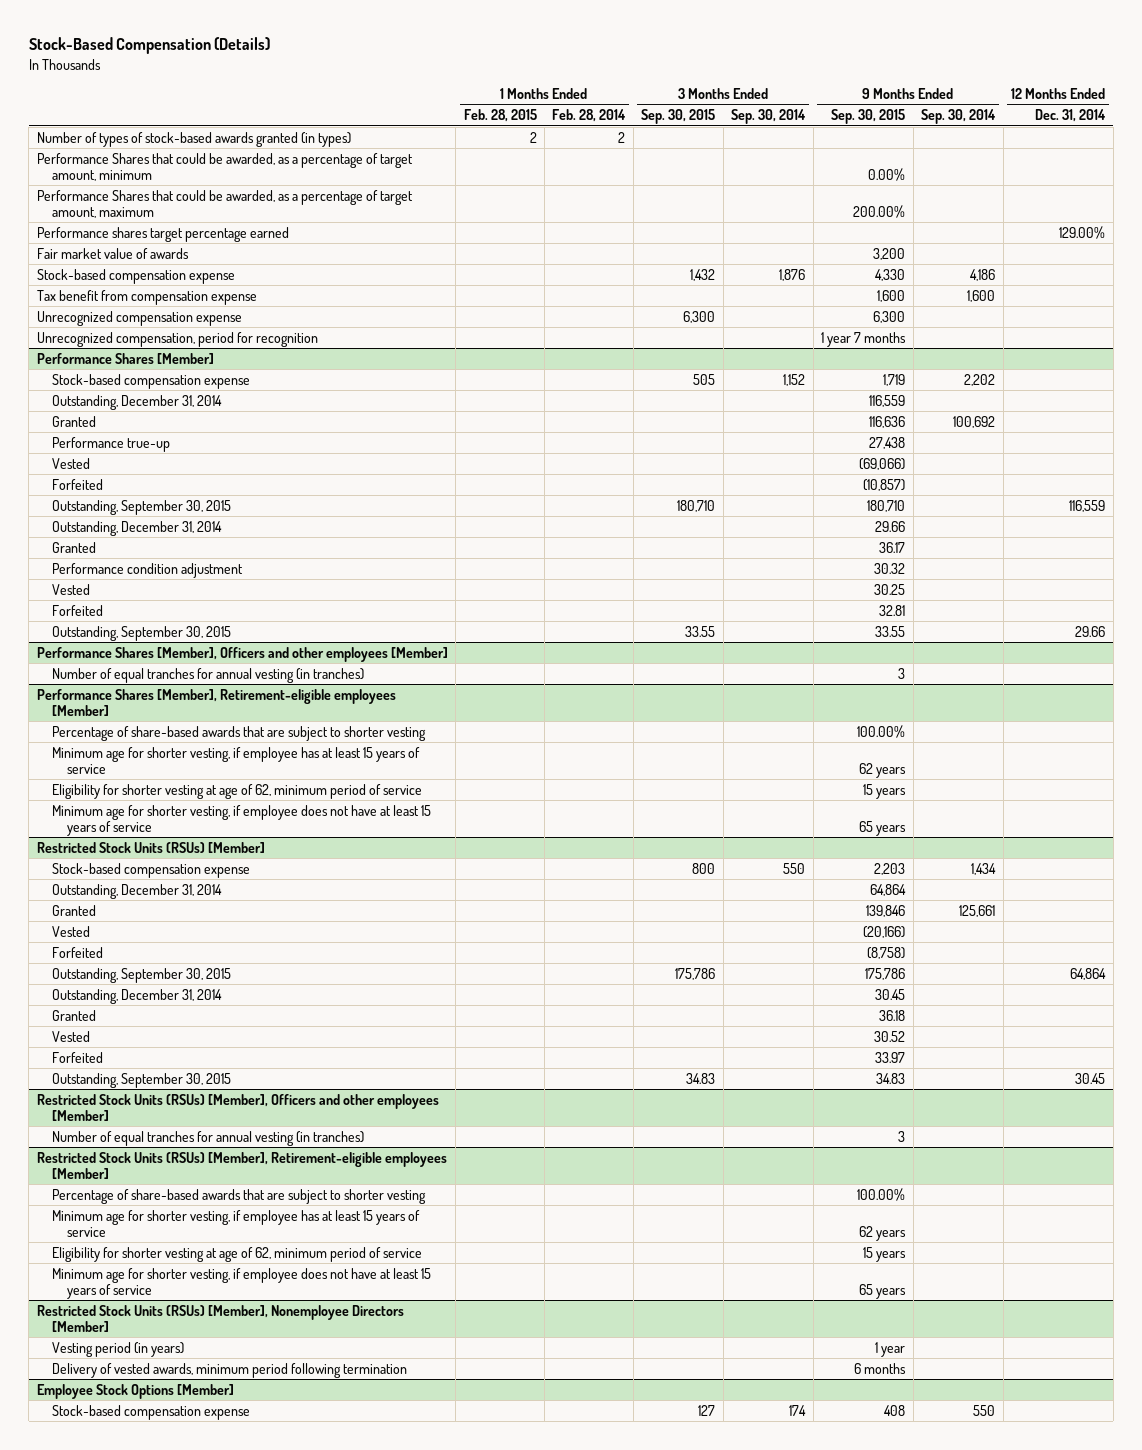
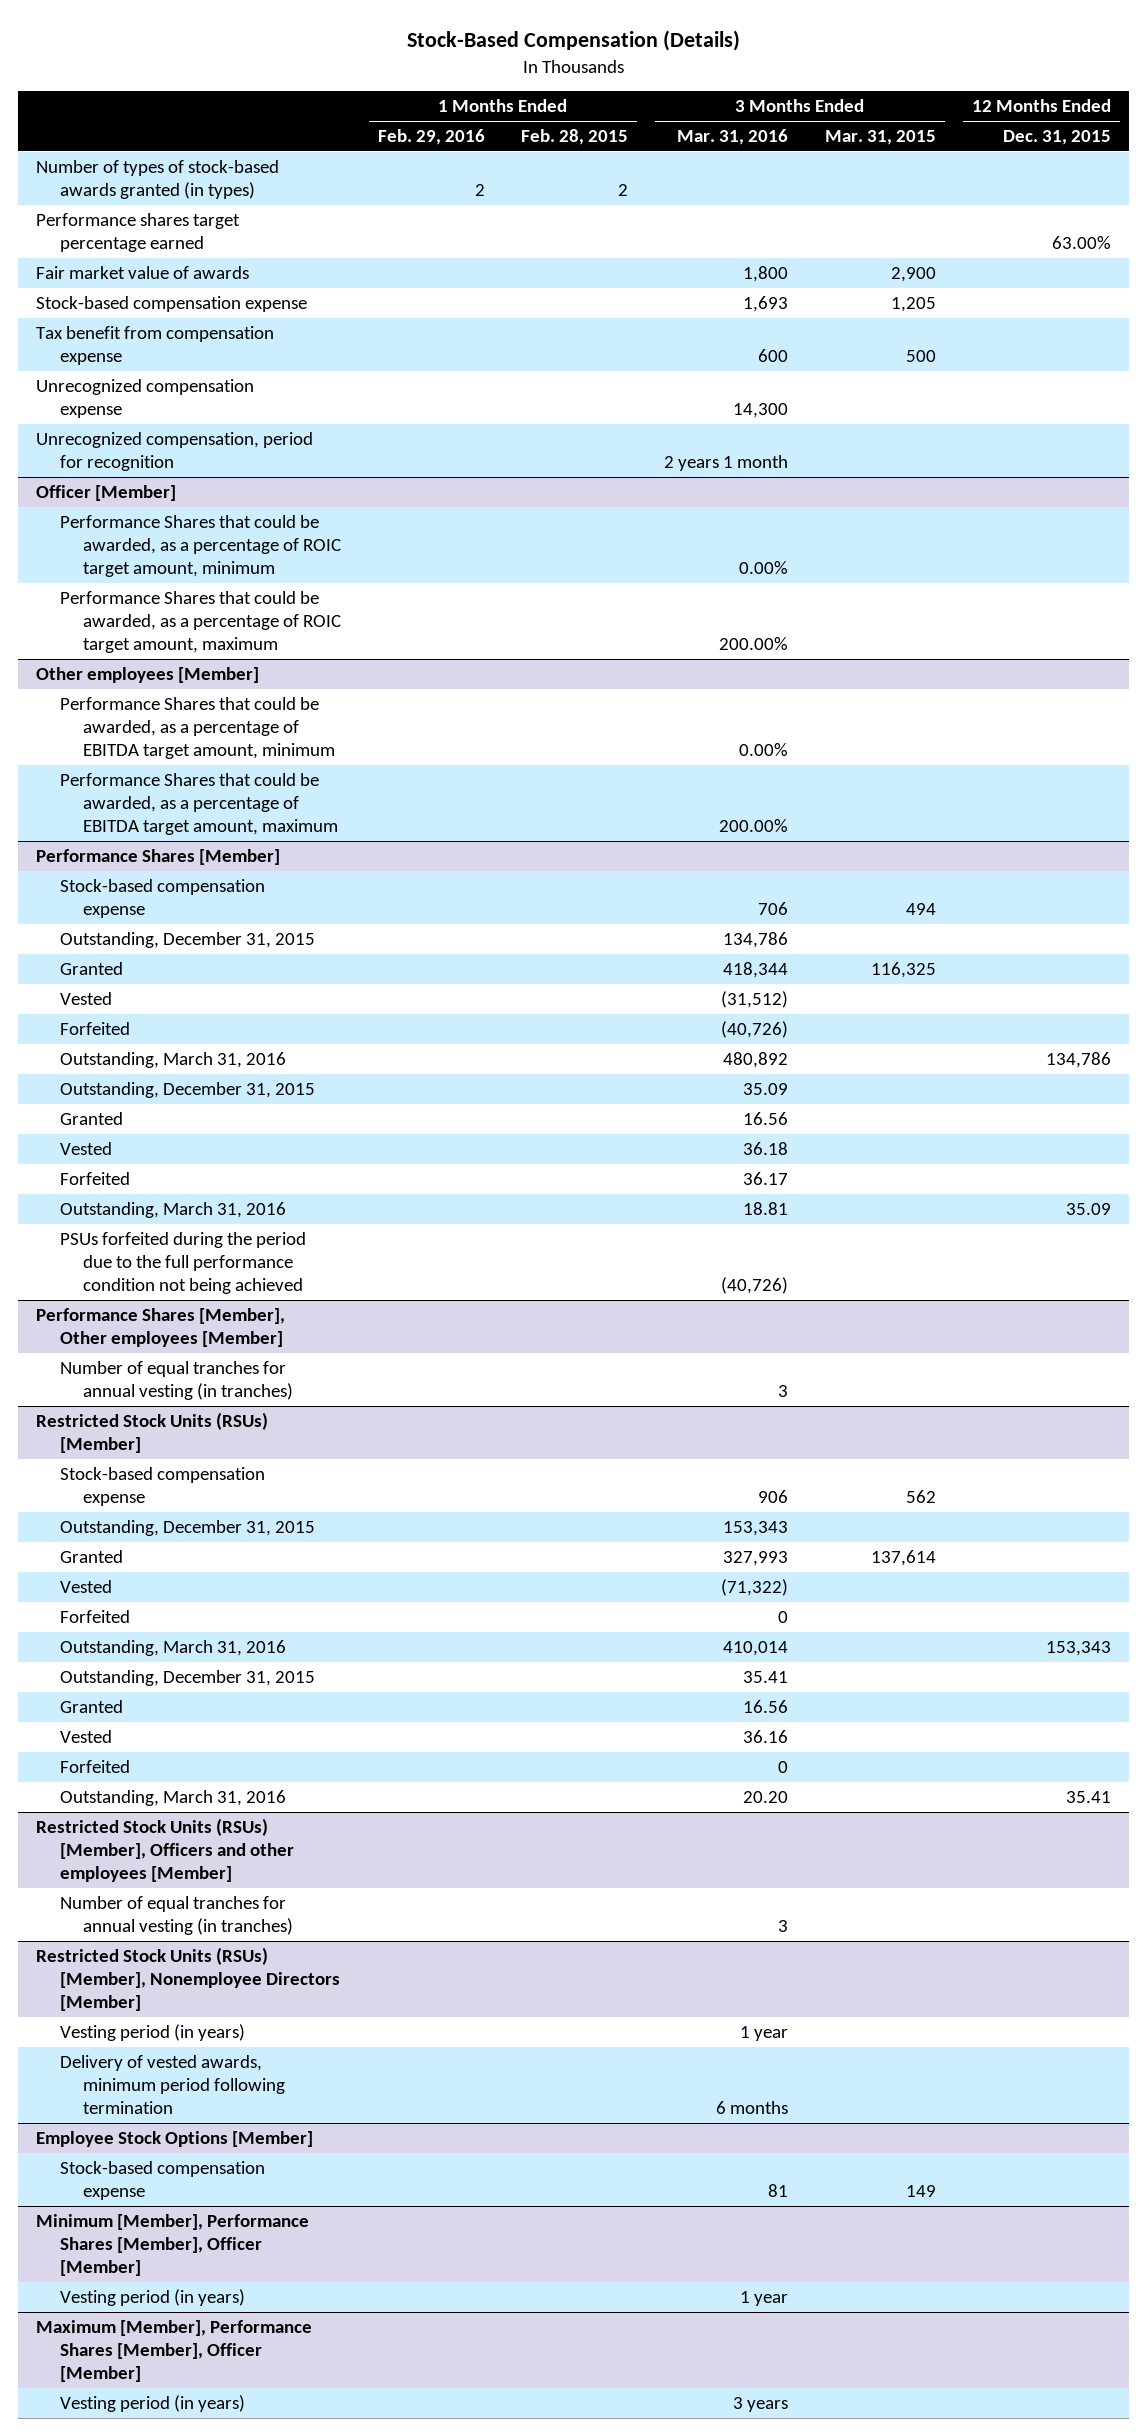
- | 1 Months Ended Feb. 28, 2015 | 1 Months Ended Feb. 28, 2014 | 3 Months Ended Sep. 30, 2015 | 3 Months Ended Sep. 30, 2014 | 9 Months Ended Sep. 30, 2015 | 9 Months Ended Sep. 30, 2014 | 12 Months Ended Dec. 31, 2014
+ | 1 Months Ended Feb. 29, 2016 | 1 Months Ended Feb. 28, 2015 | 3 Months Ended Mar. 31, 2016 | 3 Months Ended Mar. 31, 2015 | 12 Months Ended Dec. 31, 2015
- Performance Shares that could be awarded, as a percentage of target amount, minimum | | | | | 0.00% | |
- Performance Shares that could be awarded, as a percentage of target amount, maximum | | | | | 200.00% | |
+ Officer [Member]
+ Performance Shares that could be awarded, as a percentage of ROIC target amount, minimum | | | 0.00% | |
+ Performance Shares that could be awarded, as a percentage of ROIC target amount, maximum | | | 200.00% | |
+ Other employees [Member]
+ Performance Shares that could be awarded, as a percentage of EBITDA target amount, minimum | | | 0.00% | |
+ Performance Shares that could be awarded, as a percentage of EBITDA target amount, maximum | | | 200.00% | |
@ Performance Shares [Member]
- Outstanding, December 31, 2014 | | | | | 116,559 | |
+ Outstanding, December 31, 2015 | | | 134,786 | |
- Performance true-up | | | | | 27,438 | |
- Outstanding, September 30, 2015 | | | 180,710 | | 180,710 | | 116,559
- Outstanding, December 31, 2014 | | | | | 29.66 | |
+ Outstanding, March 31, 2016 | | | 480,892 | | 134,786
+ Outstanding, December 31, 2015 | | | 35.09 | |
- Performance condition adjustment | | | | | 30.32 | |
- Outstanding, September 30, 2015 | | | 33.55 | | 33.55 | | 29.66
- Performance Shares [Member], Officers and other employees [Member]
@ Performance Shares [Member]
+ Outstanding, March 31, 2016 | | | 18.81 | | 35.09
+ PSUs forfeited during the period due to the full performance condition not being achieved | | | (40,726) | |
+ Performance Shares [Member], Other employees [Member]
- Performance Shares [Member], Retirement-eligible employees [Member]
- Percentage of share-based awards that are subject to shorter vesting | | | | | 100.00% | |
- Minimum age for shorter vesting, if employee has at least 15 years of service | | | | | 62 years | |
- Eligibility for shorter vesting at age of 62, minimum period of service | | | | | 15 years | |
- Minimum age for shorter vesting, if employee does not have at least 15 years of service | | | | | 65 years | |
@ Restricted Stock Units (RSUs) [Member]
- Outstanding, December 31, 2014 | | | | | 64,864 | |
+ Outstanding, December 31, 2015 | | | 153,343 | |
- Outstanding, September 30, 2015 | | | 175,786 | | 175,786 | | 64,864
- Outstanding, December 31, 2014 | | | | | 30.45 | |
+ Outstanding, March 31, 2016 | | | 410,014 | | 153,343
+ Outstanding, December 31, 2015 | | | 35.41 | |
- Outstanding, September 30, 2015 | | | 34.83 | | 34.83 | | 30.45
+ Outstanding, March 31, 2016 | | | 20.20 | | 35.41
- Restricted Stock Units (RSUs) [Member], Retirement-eligible employees [Member]
- Percentage of share-based awards that are subject to shorter vesting | | | | | 100.00% | |
- Minimum age for shorter vesting, if employee has at least 15 years of service | | | | | 62 years | |
- Eligibility for shorter vesting at age of 62, minimum period of service | | | | | 15 years | |
- Minimum age for shorter vesting, if employee does not have at least 15 years of service | | | | | 65 years | |
+ Minimum [Member], Performance Shares [Member], Officer [Member]
+ Vesting period (in years) | | | 1 year | |
+ Maximum [Member], Performance Shares [Member], Officer [Member]
+ Vesting period (in years) | | | 3 years | |

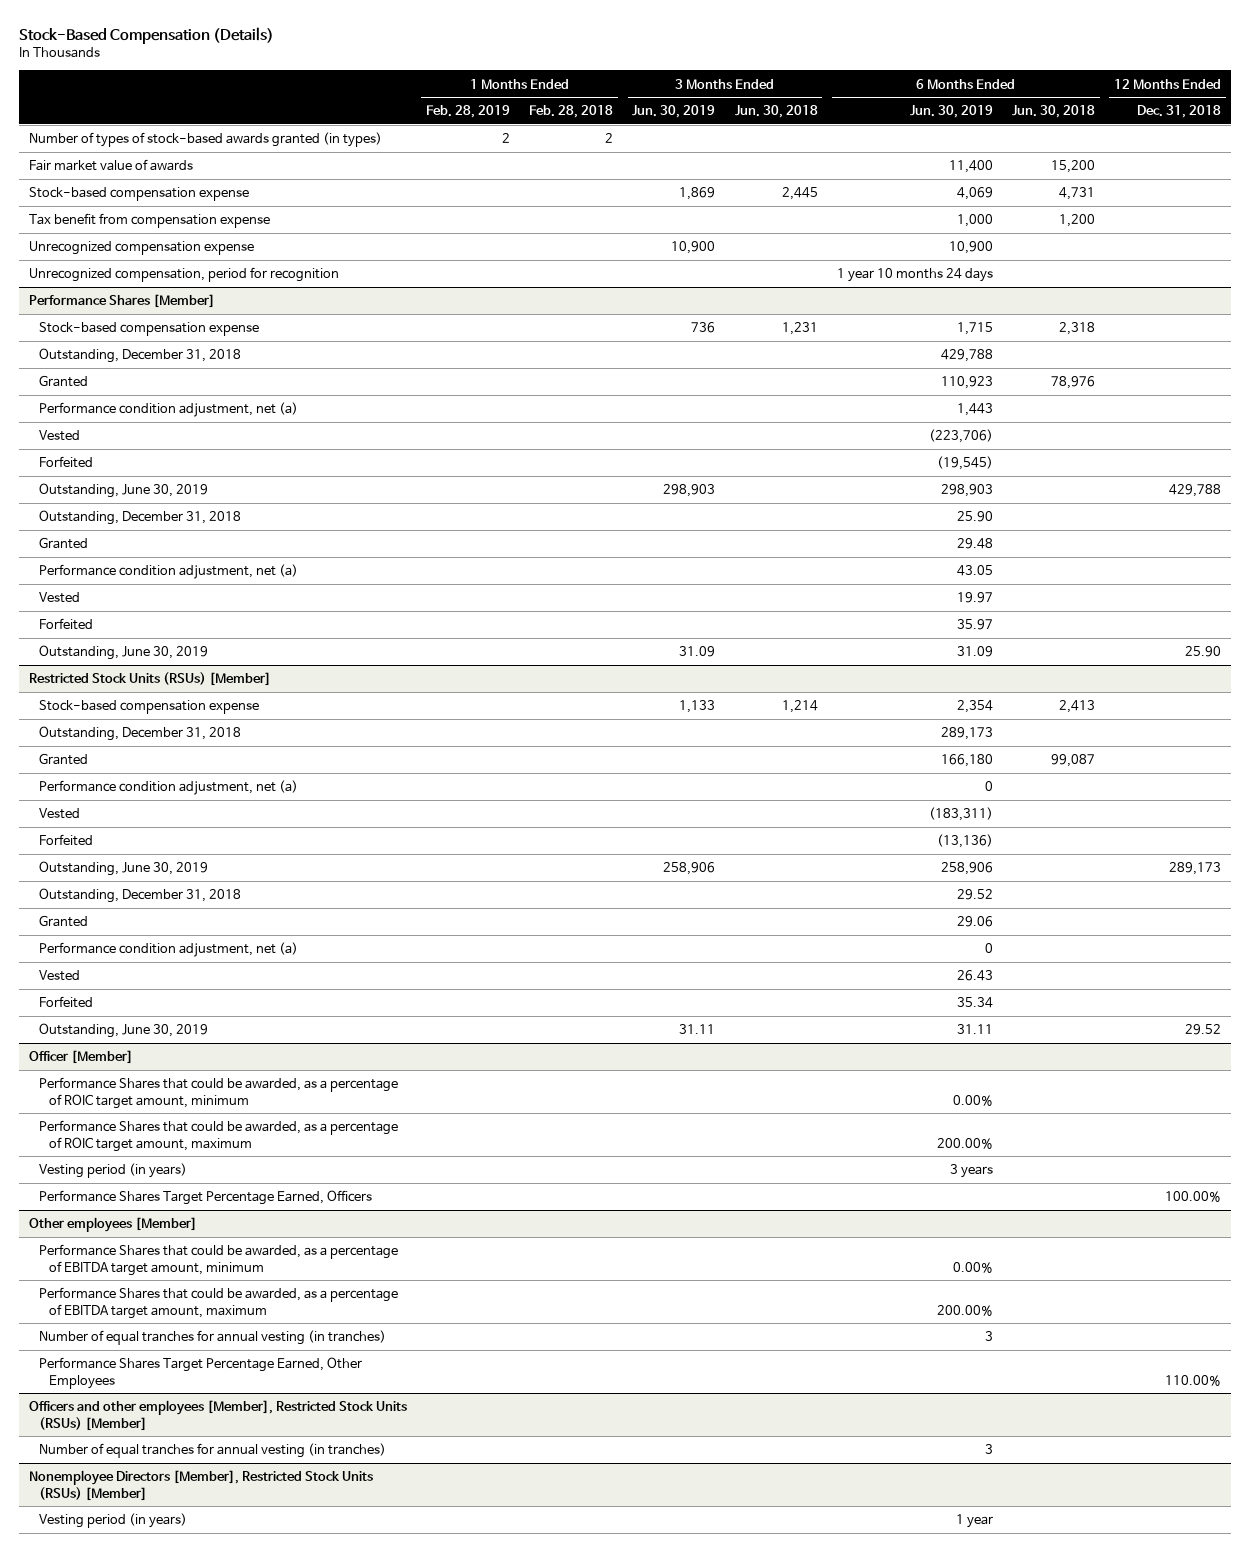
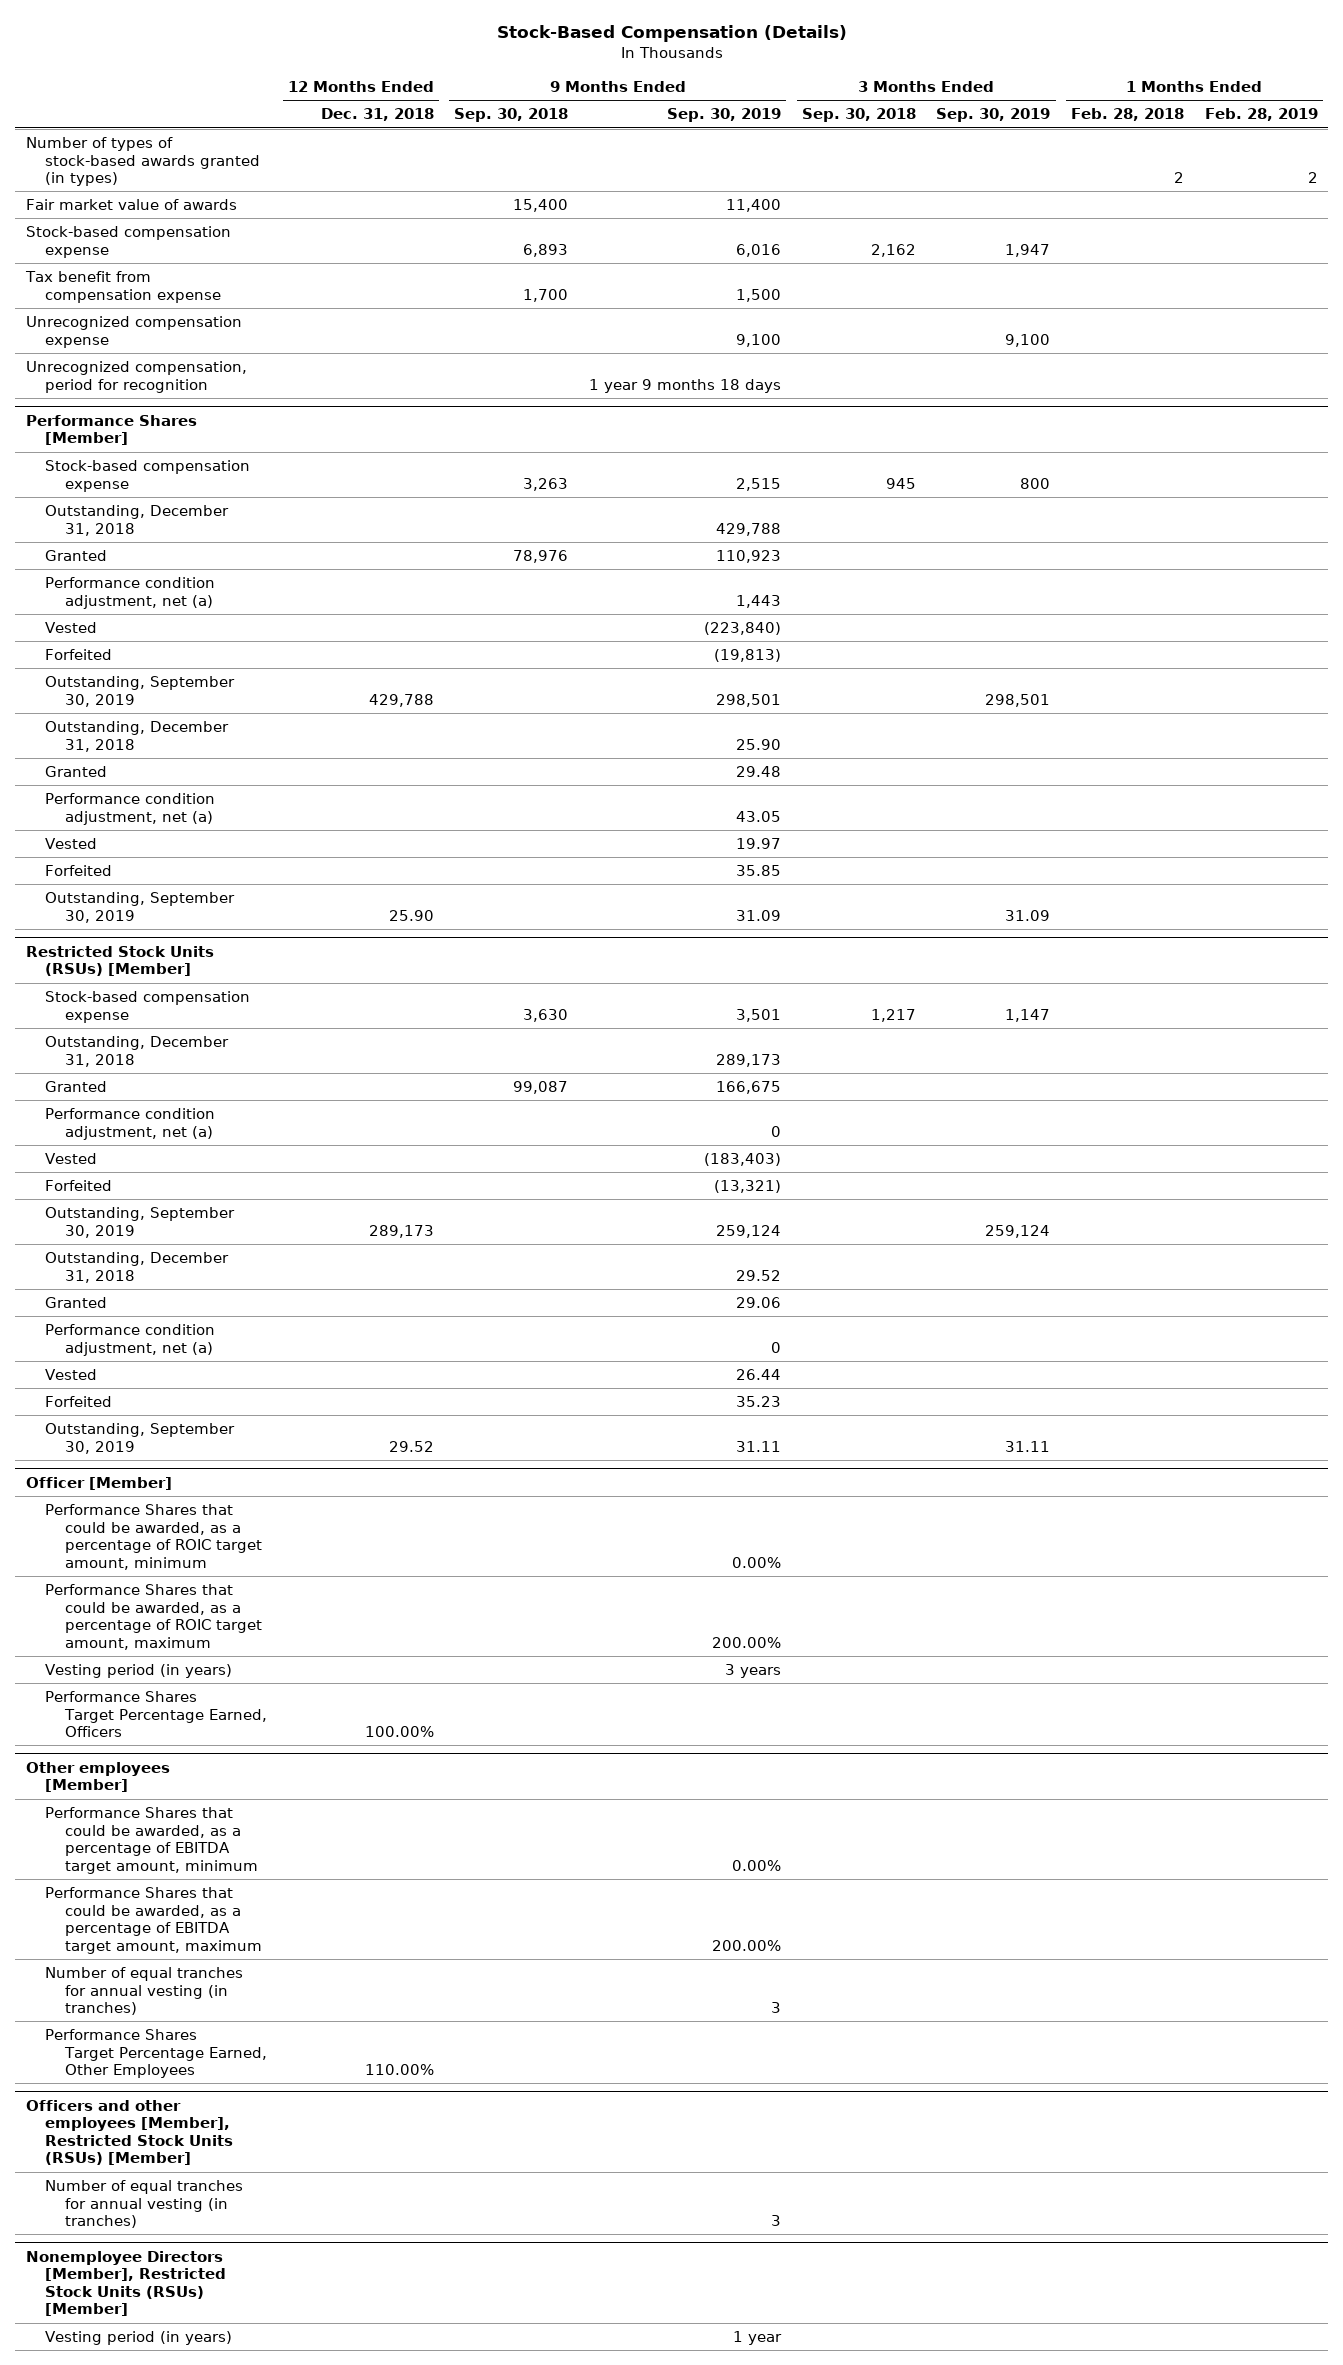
- | 1 Months Ended Feb. 28, 2019 | 1 Months Ended Feb. 28, 2018 | 3 Months Ended Jun. 30, 2019 | 3 Months Ended Jun. 30, 2018 | 6 Months Ended Jun. 30, 2019 | 6 Months Ended Jun. 30, 2018 | 12 Months Ended Dec. 31, 2018
+ | 12 Months Ended Dec. 31, 2018 | 9 Months Ended Sep. 30, 2018 | 9 Months Ended Sep. 30, 2019 | 3 Months Ended Sep. 30, 2018 | 3 Months Ended Sep. 30, 2019 | 1 Months Ended Feb. 28, 2018 | 1 Months Ended Feb. 28, 2019
@ Performance Shares [Member]
- Outstanding, June 30, 2019 | | | 298,903 | | 298,903 | | 429,788
+ Outstanding, September 30, 2019 | 429,788 | | 298,501 | | 298,501 | |
- Outstanding, June 30, 2019 | | | 31.09 | | 31.09 | | 25.90
+ Outstanding, September 30, 2019 | 25.90 | | 31.09 | | 31.09 | |
@ Restricted Stock Units (RSUs) [Member]
- Outstanding, June 30, 2019 | | | 258,906 | | 258,906 | | 289,173
+ Outstanding, September 30, 2019 | 289,173 | | 259,124 | | 259,124 | |
- Outstanding, June 30, 2019 | | | 31.11 | | 31.11 | | 29.52
+ Outstanding, September 30, 2019 | 29.52 | | 31.11 | | 31.11 | |

